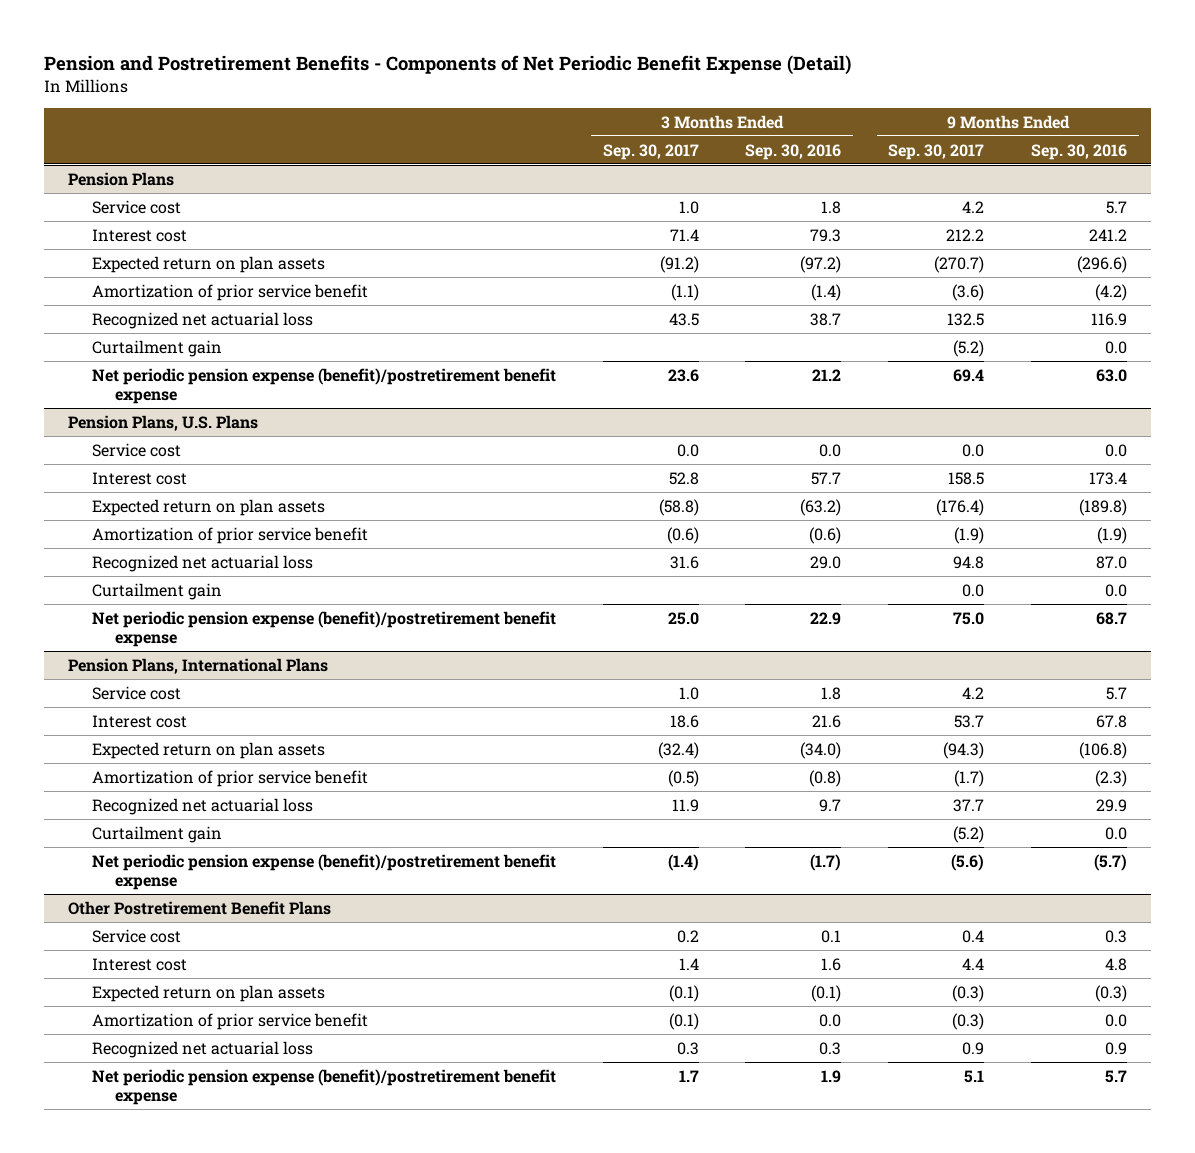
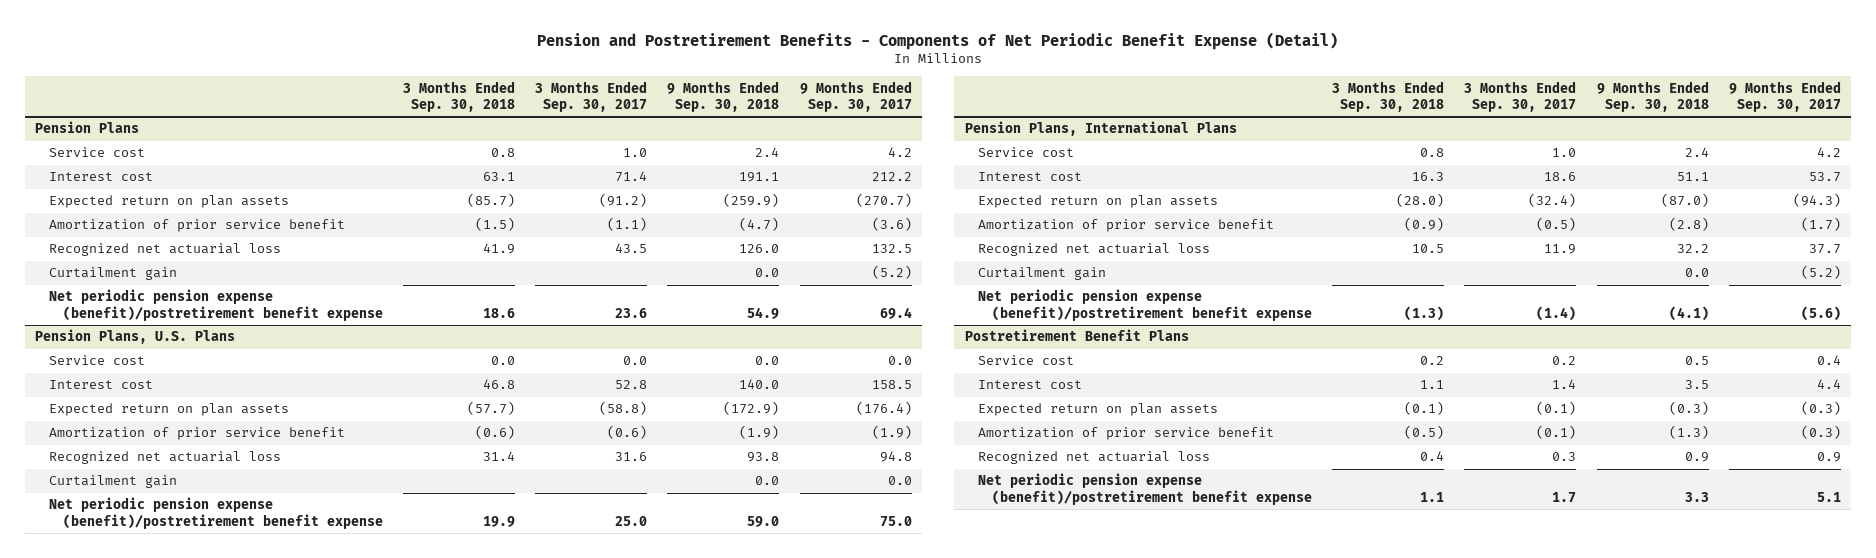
- | 3 Months Ended Sep. 30, 2017 | 3 Months Ended Sep. 30, 2016 | 9 Months Ended Sep. 30, 2017 | 9 Months Ended Sep. 30, 2016
+ | 3 Months Ended Sep. 30, 2018 | 3 Months Ended Sep. 30, 2017 | 9 Months Ended Sep. 30, 2018 | 9 Months Ended Sep. 30, 2017
- Other Postretirement Benefit Plans
+ Postretirement Benefit Plans

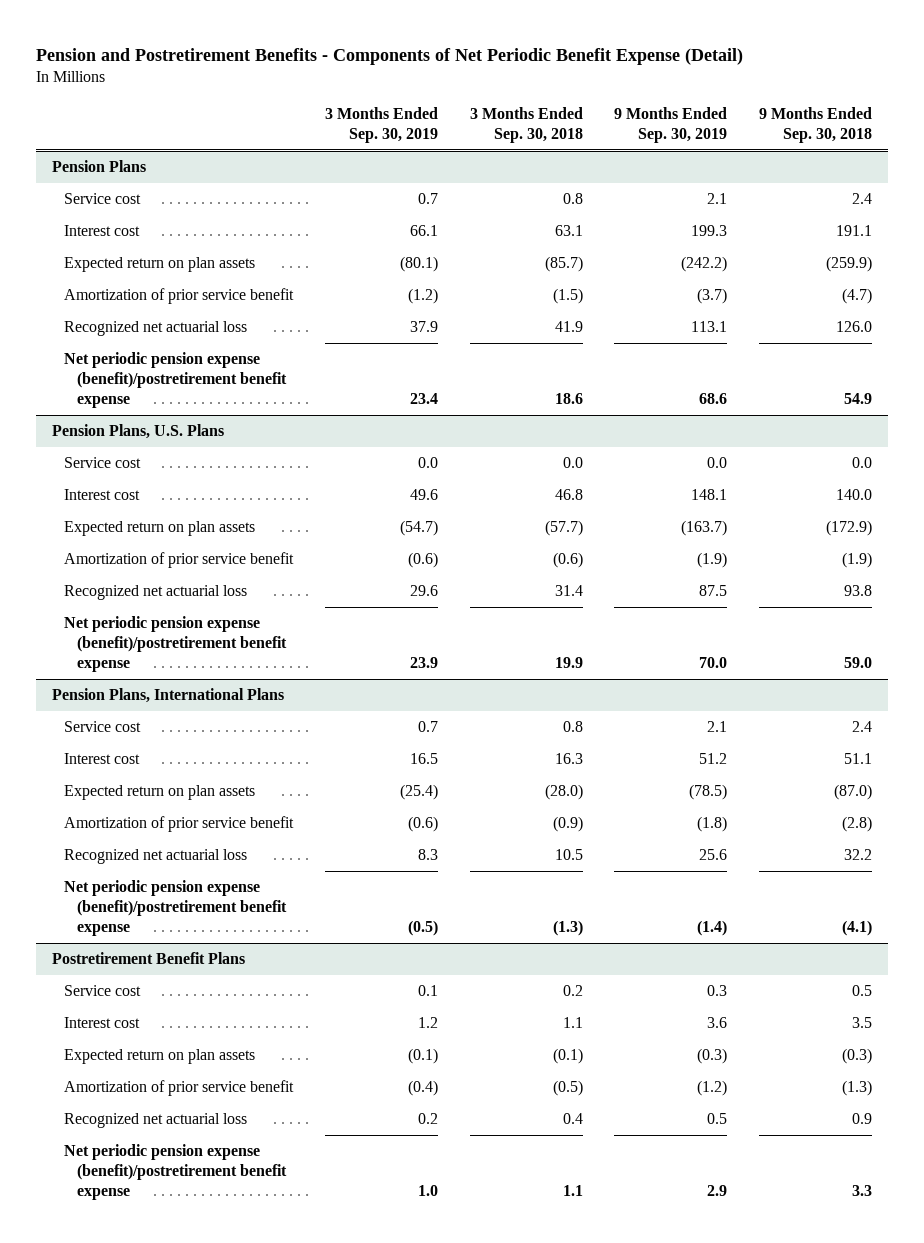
- | 3 Months Ended Sep. 30, 2018 | 3 Months Ended Sep. 30, 2017 | 9 Months Ended Sep. 30, 2018 | 9 Months Ended Sep. 30, 2017
+ | 3 Months Ended Sep. 30, 2019 | 3 Months Ended Sep. 30, 2018 | 9 Months Ended Sep. 30, 2019 | 9 Months Ended Sep. 30, 2018
@ Pension Plans
- Curtailment gain | | | 0.0 | (5.2)
@ Pension Plans, U.S. Plans
- Curtailment gain | | | 0.0 | 0.0
@ Pension Plans, International Plans
- Curtailment gain | | | 0.0 | (5.2)

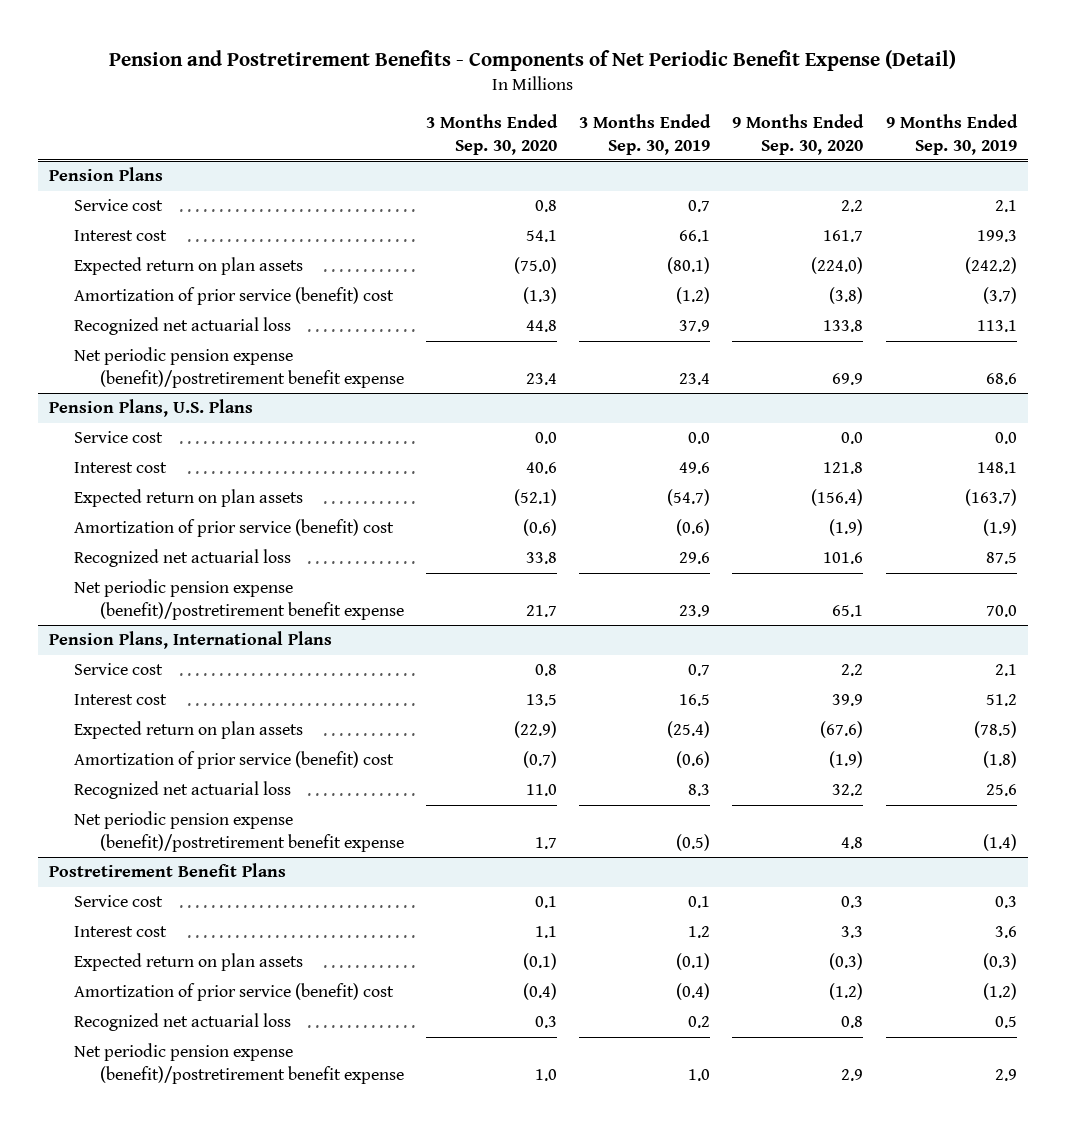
- | 3 Months Ended Sep. 30, 2019 | 3 Months Ended Sep. 30, 2018 | 9 Months Ended Sep. 30, 2019 | 9 Months Ended Sep. 30, 2018
+ | 3 Months Ended Sep. 30, 2020 | 3 Months Ended Sep. 30, 2019 | 9 Months Ended Sep. 30, 2020 | 9 Months Ended Sep. 30, 2019
@ Pension Plans
- Amortization of prior service benefit | (1.2) | (1.5) | (3.7) | (4.7)
+ Amortization of prior service (benefit) cost | (1.3) | (1.2) | (3.8) | (3.7)
@ Pension Plans, U.S. Plans
- Amortization of prior service benefit | (0.6) | (0.6) | (1.9) | (1.9)
+ Amortization of prior service (benefit) cost | (0.6) | (0.6) | (1.9) | (1.9)
@ Pension Plans, International Plans
- Amortization of prior service benefit | (0.6) | (0.9) | (1.8) | (2.8)
+ Amortization of prior service (benefit) cost | (0.7) | (0.6) | (1.9) | (1.8)
@ Postretirement Benefit Plans
- Amortization of prior service benefit | (0.4) | (0.5) | (1.2) | (1.3)
+ Amortization of prior service (benefit) cost | (0.4) | (0.4) | (1.2) | (1.2)

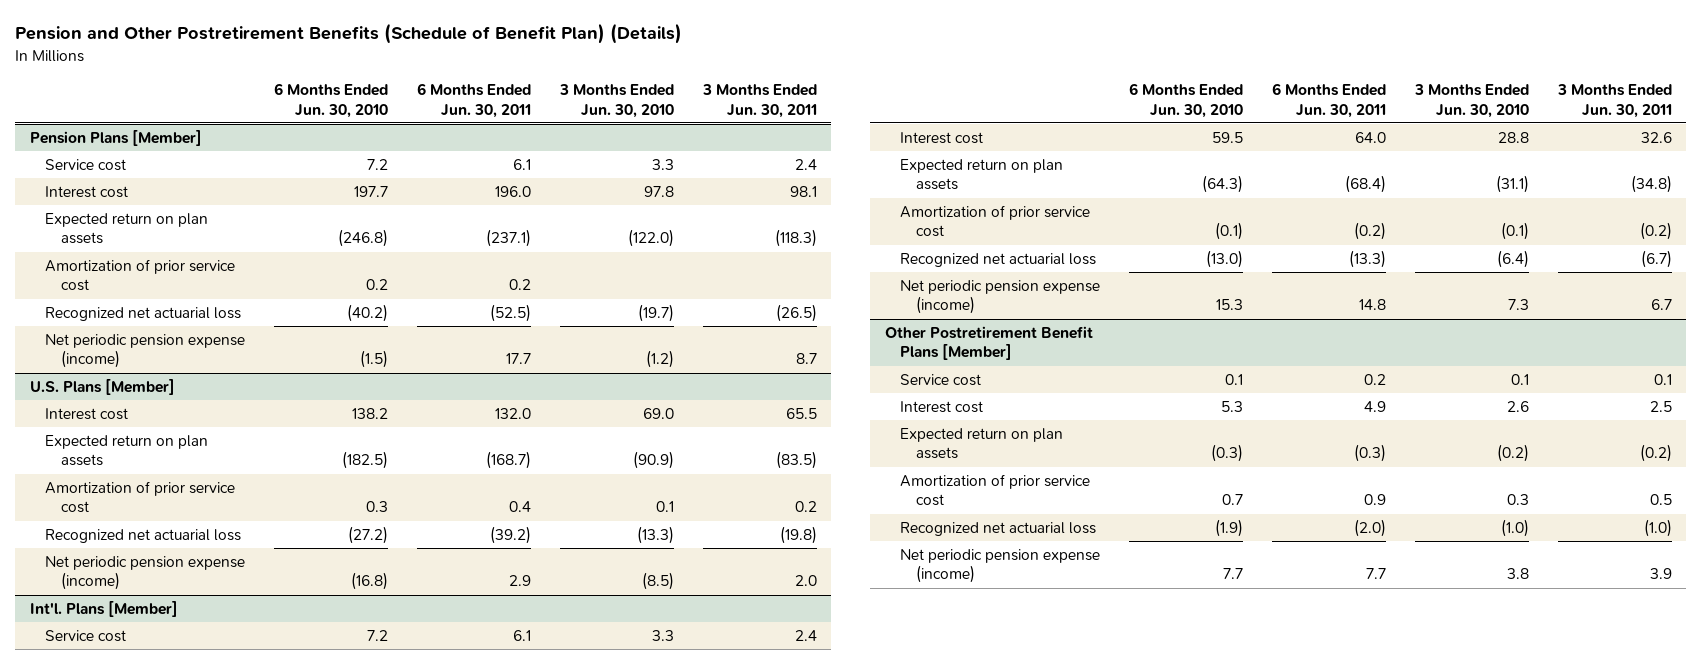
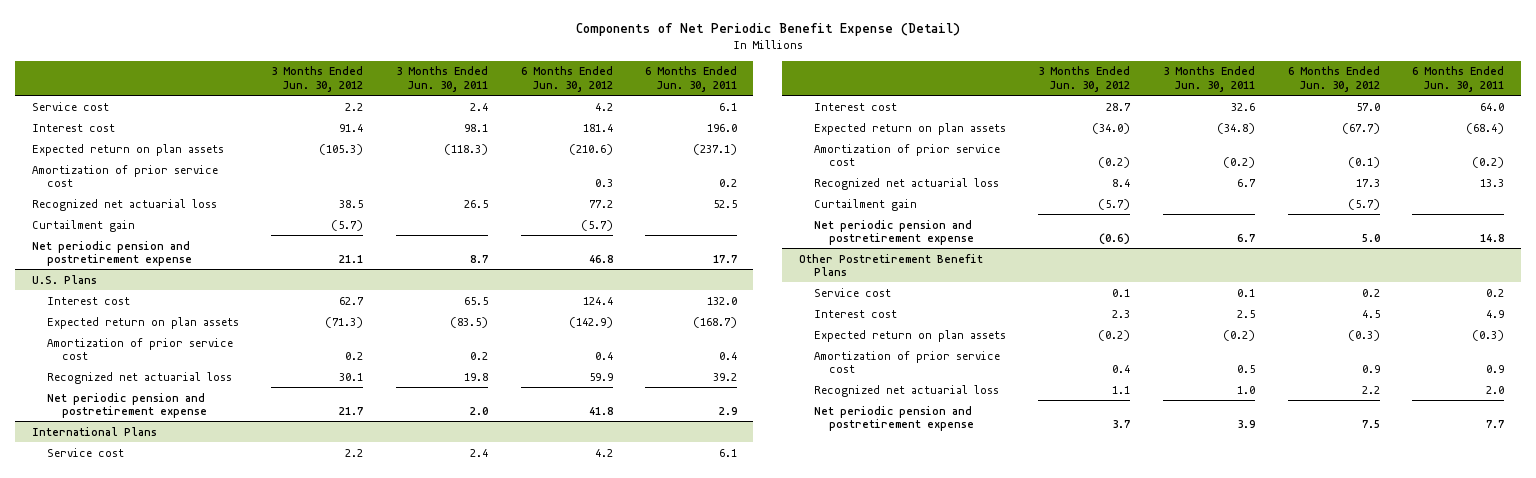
- Pension and Other Postretirement Benefits (Schedule of Benefit Plan) (Details)
+ Components of Net Periodic Benefit Expense (Detail)
- | 6 Months Ended Jun. 30, 2010 | 6 Months Ended Jun. 30, 2011 | 3 Months Ended Jun. 30, 2010 | 3 Months Ended Jun. 30, 2011
+ | 3 Months Ended Jun. 30, 2012 | 3 Months Ended Jun. 30, 2011 | 6 Months Ended Jun. 30, 2012 | 6 Months Ended Jun. 30, 2011
- Pension Plans [Member]
- Recognized net actuarial loss | (40.2) | (52.5) | (19.7) | (26.5)
- Net periodic pension expense (income) | (1.5) | 17.7 | (1.2) | 8.7
- U.S. Plans [Member]
+ Recognized net actuarial loss | 38.5 | 26.5 | 77.2 | 52.5
+ Curtailment gain | (5.7) | | (5.7) |
+ Net periodic pension and postretirement expense | 21.1 | 8.7 | 46.8 | 17.7
+ U.S. Plans
- Recognized net actuarial loss | (27.2) | (39.2) | (13.3) | (19.8)
- Net periodic pension expense (income) | (16.8) | 2.9 | (8.5) | 2.0
- Int'l. Plans [Member]
+ Recognized net actuarial loss | 30.1 | 19.8 | 59.9 | 39.2
+ Net periodic pension and postretirement expense | 21.7 | 2.0 | 41.8 | 2.9
+ International Plans
- Recognized net actuarial loss | (13.0) | (13.3) | (6.4) | (6.7)
- Net periodic pension expense (income) | 15.3 | 14.8 | 7.3 | 6.7
- Other Postretirement Benefit Plans [Member]
+ Recognized net actuarial loss | 8.4 | 6.7 | 17.3 | 13.3
+ Curtailment gain | (5.7) | | (5.7) |
+ Net periodic pension and postretirement expense | (0.6) | 6.7 | 5.0 | 14.8
+ Other Postretirement Benefit Plans
- Recognized net actuarial loss | (1.9) | (2.0) | (1.0) | (1.0)
- Net periodic pension expense (income) | 7.7 | 7.7 | 3.8 | 3.9
+ Recognized net actuarial loss | 1.1 | 1.0 | 2.2 | 2.0
+ Net periodic pension and postretirement expense | 3.7 | 3.9 | 7.5 | 7.7

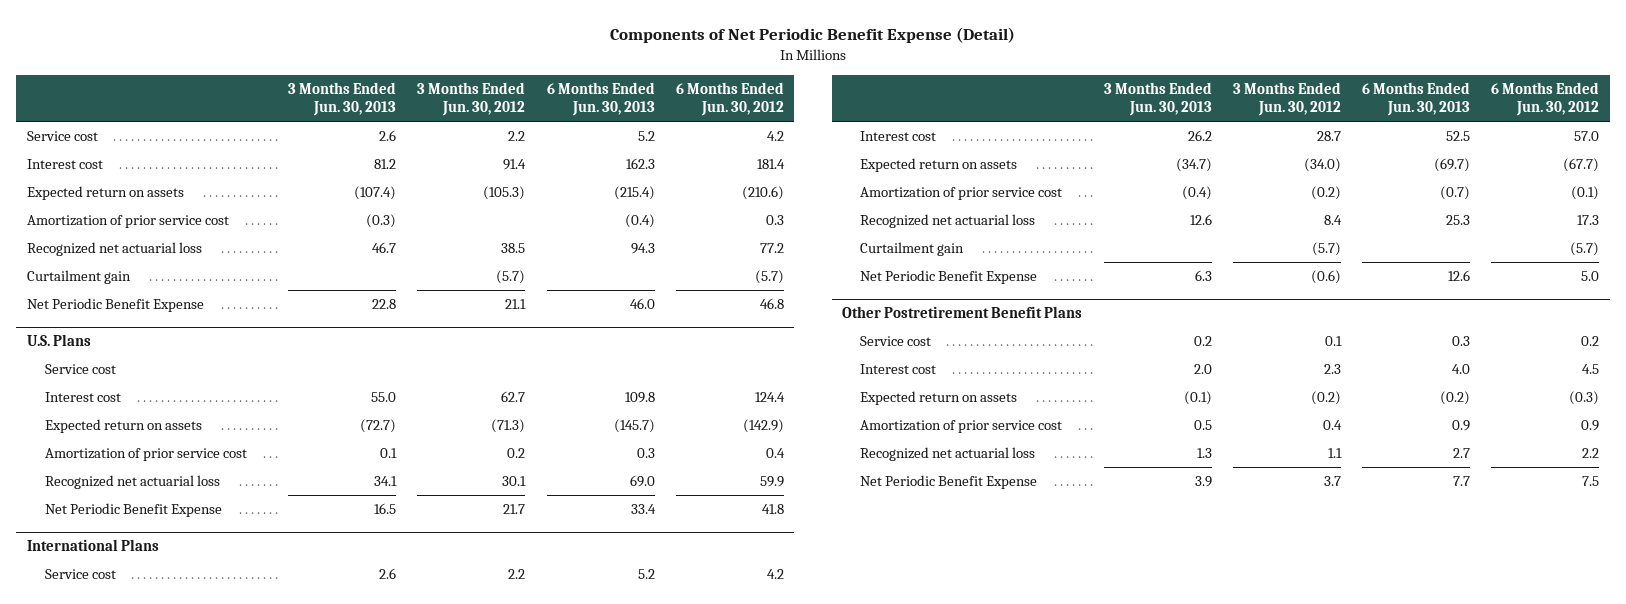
- | 3 Months Ended Jun. 30, 2012 | 3 Months Ended Jun. 30, 2011 | 6 Months Ended Jun. 30, 2012 | 6 Months Ended Jun. 30, 2011
+ | 3 Months Ended Jun. 30, 2013 | 3 Months Ended Jun. 30, 2012 | 6 Months Ended Jun. 30, 2013 | 6 Months Ended Jun. 30, 2012
- Expected return on plan assets | (105.3) | (118.3) | (210.6) | (237.1)
+ Expected return on assets | (107.4) | (105.3) | (215.4) | (210.6)
- Net periodic pension and postretirement expense | 21.1 | 8.7 | 46.8 | 17.7
+ Net Periodic Benefit Expense | 22.8 | 21.1 | 46.0 | 46.8
@ U.S. Plans
+ Service cost
- Expected return on plan assets | (71.3) | (83.5) | (142.9) | (168.7)
+ Expected return on assets | (72.7) | (71.3) | (145.7) | (142.9)
- Net periodic pension and postretirement expense | 21.7 | 2.0 | 41.8 | 2.9
+ Net Periodic Benefit Expense | 16.5 | 21.7 | 33.4 | 41.8
@ International Plans
- Expected return on plan assets | (34.0) | (34.8) | (67.7) | (68.4)
+ Expected return on assets | (34.7) | (34.0) | (69.7) | (67.7)
- Net periodic pension and postretirement expense | (0.6) | 6.7 | 5.0 | 14.8
+ Net Periodic Benefit Expense | 6.3 | (0.6) | 12.6 | 5.0
@ Other Postretirement Benefit Plans
- Expected return on plan assets | (0.2) | (0.2) | (0.3) | (0.3)
+ Expected return on assets | (0.1) | (0.2) | (0.2) | (0.3)
- Net periodic pension and postretirement expense | 3.7 | 3.9 | 7.5 | 7.7
+ Net Periodic Benefit Expense | 3.9 | 3.7 | 7.7 | 7.5

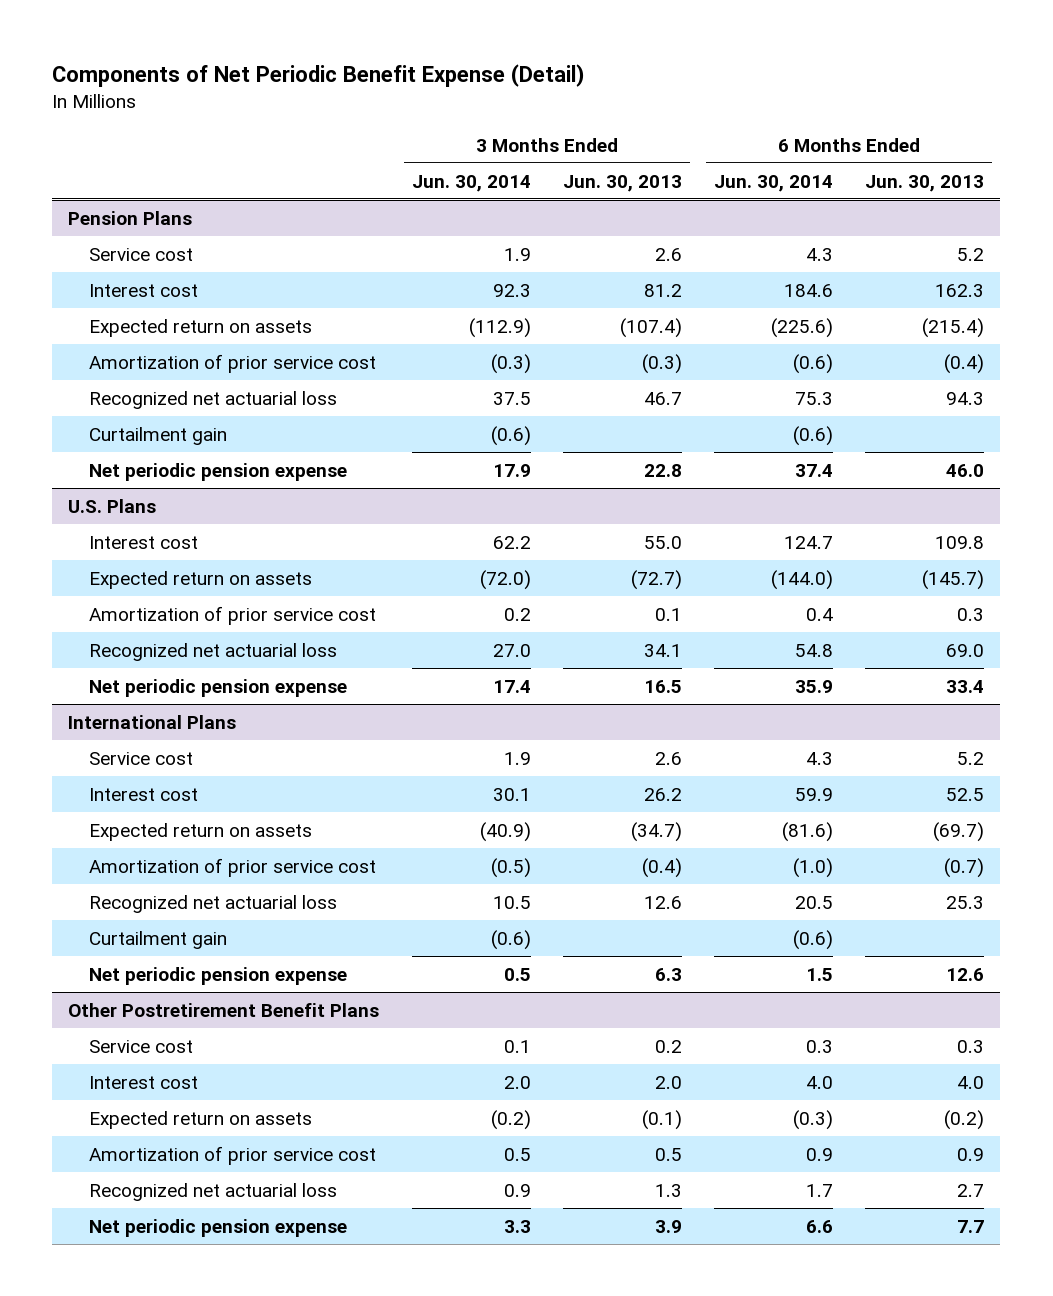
- | 3 Months Ended Jun. 30, 2013 | 3 Months Ended Jun. 30, 2012 | 6 Months Ended Jun. 30, 2013 | 6 Months Ended Jun. 30, 2012
+ | 3 Months Ended Jun. 30, 2014 | 3 Months Ended Jun. 30, 2013 | 6 Months Ended Jun. 30, 2014 | 6 Months Ended Jun. 30, 2013
+ Pension Plans
- Net Periodic Benefit Expense | 22.8 | 21.1 | 46.0 | 46.8
+ Net periodic pension expense | 17.9 | 22.8 | 37.4 | 46.0
@ U.S. Plans
- Service cost
- Net Periodic Benefit Expense | 16.5 | 21.7 | 33.4 | 41.8
+ Net periodic pension expense | 17.4 | 16.5 | 35.9 | 33.4
@ International Plans
- Net Periodic Benefit Expense | 6.3 | (0.6) | 12.6 | 5.0
+ Net periodic pension expense | 0.5 | 6.3 | 1.5 | 12.6
@ Other Postretirement Benefit Plans
- Net Periodic Benefit Expense | 3.9 | 3.7 | 7.7 | 7.5
+ Net periodic pension expense | 3.3 | 3.9 | 6.6 | 7.7

